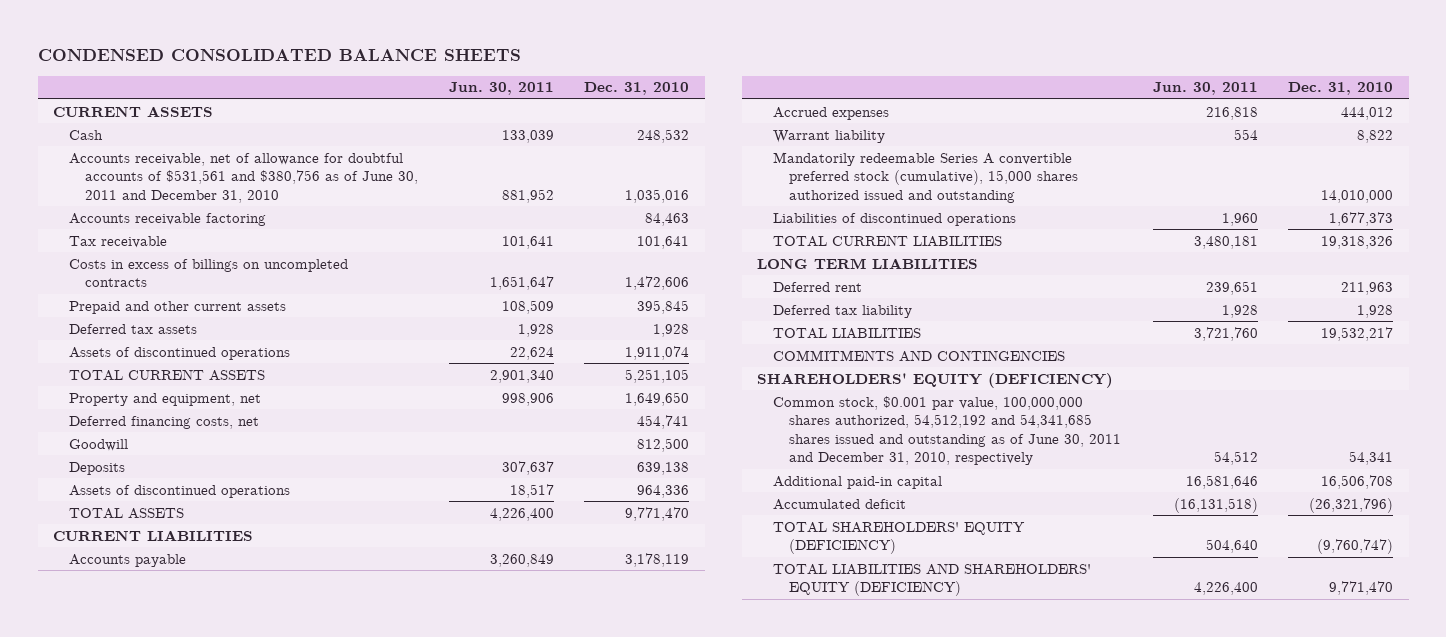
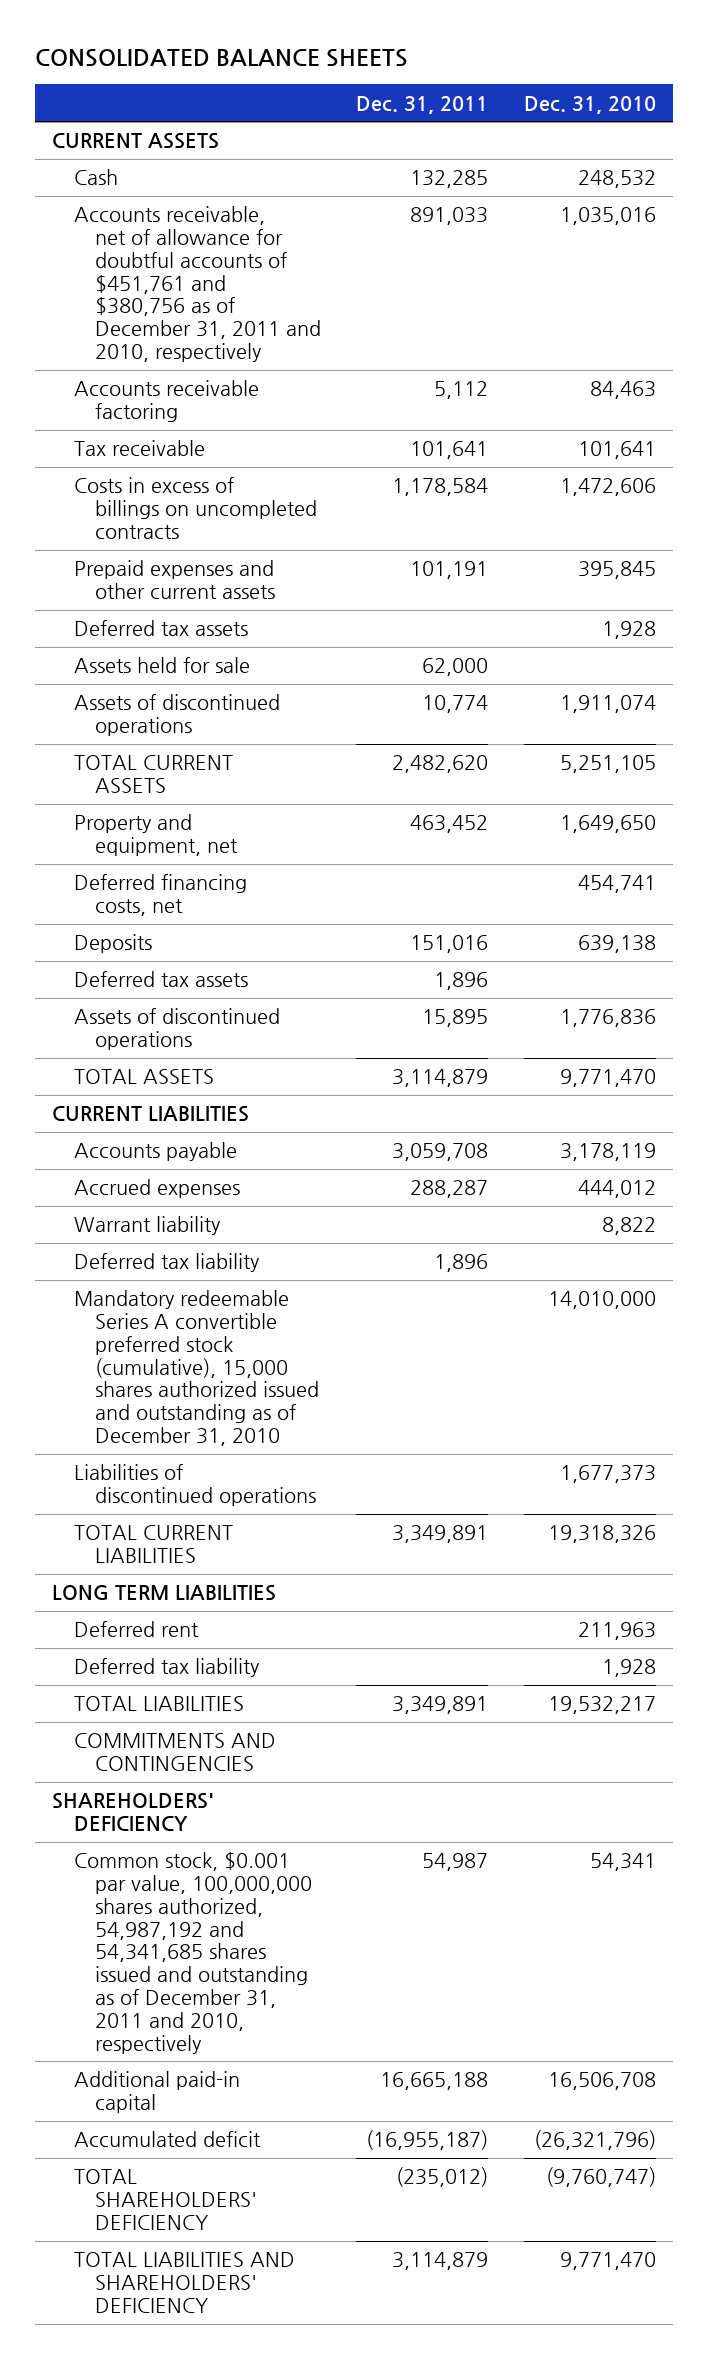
- CONDENSED CONSOLIDATED BALANCE SHEETS
+ CONSOLIDATED BALANCE SHEETS
- | Jun. 30, 2011 | Dec. 31, 2010
+ | Dec. 31, 2011 | Dec. 31, 2010
- Accounts receivable, net of allowance for doubtful accounts of $531,561 and $380,756 as of June 30, 2011 and December 31, 2010 | 881,952 | 1,035,016
+ Accounts receivable, net of allowance for doubtful accounts of $451,761 and $380,756 as of December 31, 2011 and 2010, respectively | 891,033 | 1,035,016
- Prepaid and other current assets | 108,509 | 395,845
+ Prepaid expenses and other current assets | 101,191 | 395,845
+ Assets held for sale | 62,000 |
- Goodwill | | 812,500
- Assets of discontinued operations | 18,517 | 964,336
+ Deferred tax assets | 1,896 |
+ Assets of discontinued operations | 15,895 | 1,776,836
- Mandatorily redeemable Series A convertible preferred stock (cumulative), 15,000 shares authorized issued and outstanding | | 14,010,000
+ Deferred tax liability | 1,896 |
+ Mandatory redeemable Series A convertible preferred stock (cumulative), 15,000 shares authorized issued and outstanding as of December 31, 2010 | | 14,010,000
- SHAREHOLDERS' EQUITY (DEFICIENCY)
- Common stock, $0.001 par value, 100,000,000 shares authorized, 54,512,192 and 54,341,685 shares issued and outstanding as of June 30, 2011 and December 31, 2010, respectively | 54,512 | 54,341
+ SHAREHOLDERS' DEFICIENCY
+ Common stock, $0.001 par value, 100,000,000 shares authorized, 54,987,192 and 54,341,685 shares issued and outstanding as of December 31, 2011 and 2010, respectively | 54,987 | 54,341
- TOTAL SHAREHOLDERS' EQUITY (DEFICIENCY) | 504,640 | (9,760,747)
- TOTAL LIABILITIES AND SHAREHOLDERS' EQUITY (DEFICIENCY) | 4,226,400 | 9,771,470
+ TOTAL SHAREHOLDERS' DEFICIENCY | (235,012) | (9,760,747)
+ TOTAL LIABILITIES AND SHAREHOLDERS' DEFICIENCY | 3,114,879 | 9,771,470

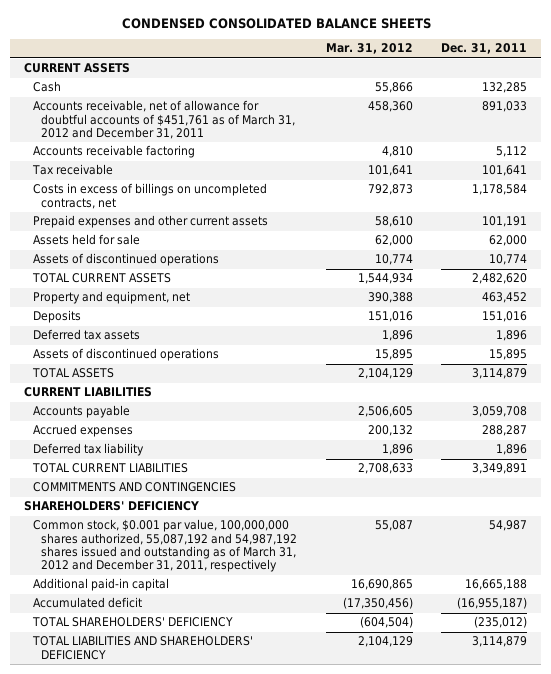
- CONSOLIDATED BALANCE SHEETS
+ CONDENSED CONSOLIDATED BALANCE SHEETS
- | Dec. 31, 2011 | Dec. 31, 2010
+ | Mar. 31, 2012 | Dec. 31, 2011
- Accounts receivable, net of allowance for doubtful accounts of $451,761 and $380,756 as of December 31, 2011 and 2010, respectively | 891,033 | 1,035,016
+ Accounts receivable, net of allowance for doubtful accounts of $451,761 as of March 31, 2012 and December 31, 2011 | 458,360 | 891,033
- Costs in excess of billings on uncompleted contracts | 1,178,584 | 1,472,606
+ Costs in excess of billings on uncompleted contracts, net | 792,873 | 1,178,584
- Deferred tax assets | | 1,928
- Deferred financing costs, net | | 454,741
- Warrant liability | | 8,822
- Mandatory redeemable Series A convertible preferred stock (cumulative), 15,000 shares authorized issued and outstanding as of December 31, 2010 | | 14,010,000
- Liabilities of discontinued operations | | 1,677,373
- LONG TERM LIABILITIES
- Deferred rent | | 211,963
- Deferred tax liability | | 1,928
- TOTAL LIABILITIES | 3,349,891 | 19,532,217
- Common stock, $0.001 par value, 100,000,000 shares authorized, 54,987,192 and 54,341,685 shares issued and outstanding as of December 31, 2011 and 2010, respectively | 54,987 | 54,341
+ Common stock, $0.001 par value, 100,000,000 shares authorized, 55,087,192 and 54,987,192 shares issued and outstanding as of March 31, 2012 and December 31, 2011, respectively | 55,087 | 54,987

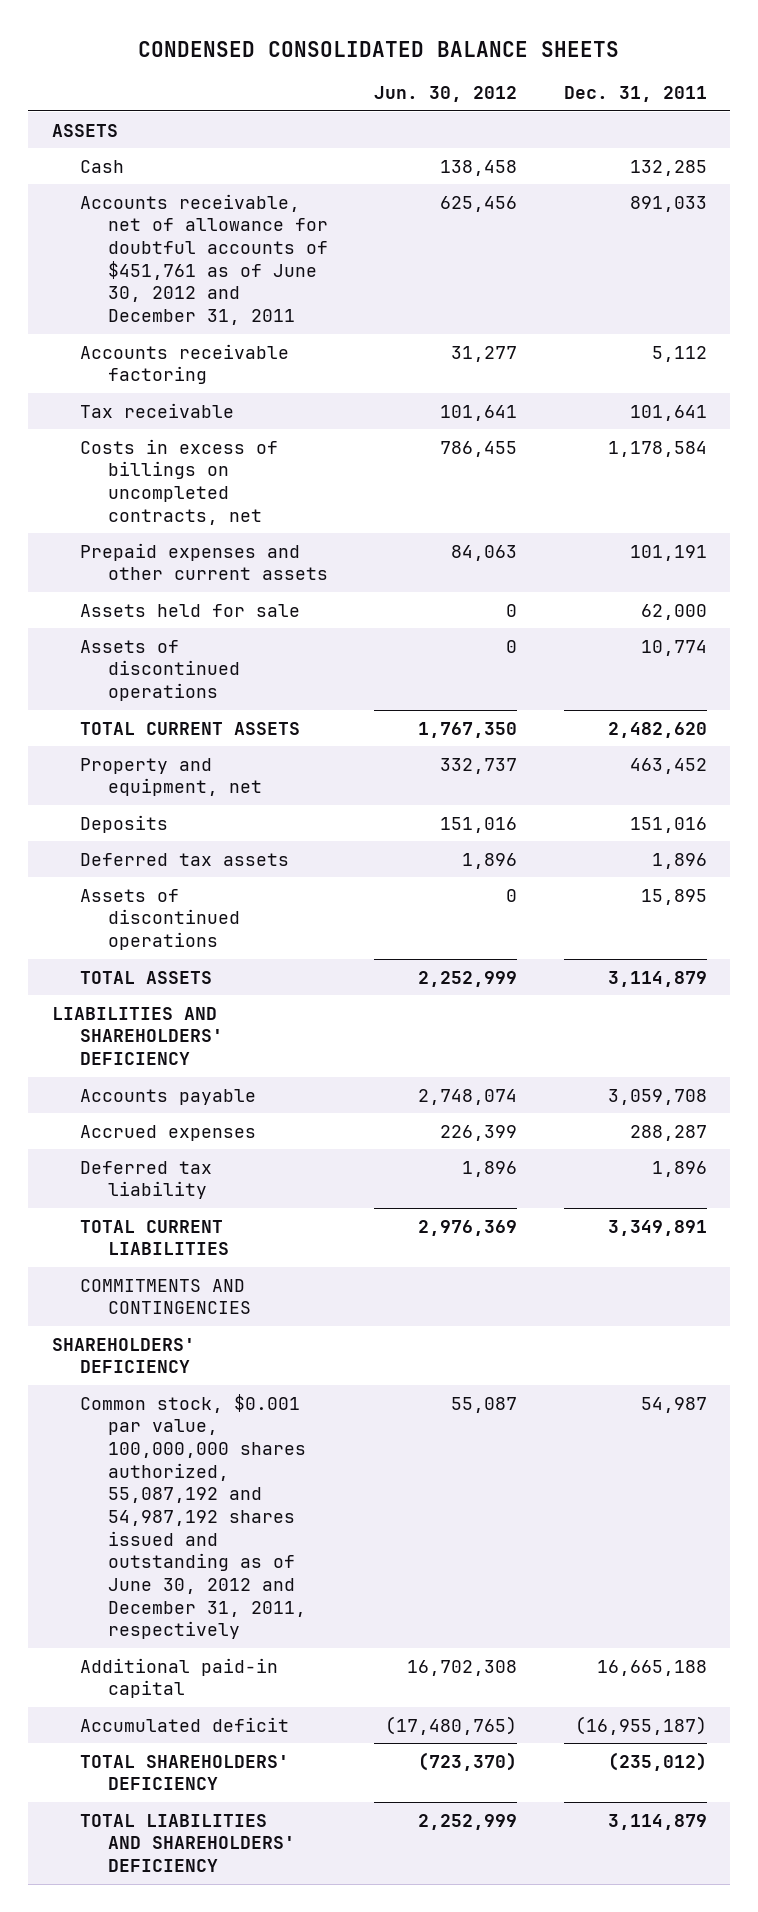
- | Mar. 31, 2012 | Dec. 31, 2011
+ | Jun. 30, 2012 | Dec. 31, 2011
- CURRENT ASSETS
+ ASSETS
- Accounts receivable, net of allowance for doubtful accounts of $451,761 as of March 31, 2012 and December 31, 2011 | 458,360 | 891,033
+ Accounts receivable, net of allowance for doubtful accounts of $451,761 as of June 30, 2012 and December 31, 2011 | 625,456 | 891,033
- CURRENT LIABILITIES
+ LIABILITIES AND SHAREHOLDERS' DEFICIENCY
- Common stock, $0.001 par value, 100,000,000 shares authorized, 55,087,192 and 54,987,192 shares issued and outstanding as of March 31, 2012 and December 31, 2011, respectively | 55,087 | 54,987
+ Common stock, $0.001 par value, 100,000,000 shares authorized, 55,087,192 and 54,987,192 shares issued and outstanding as of June 30, 2012 and December 31, 2011, respectively | 55,087 | 54,987

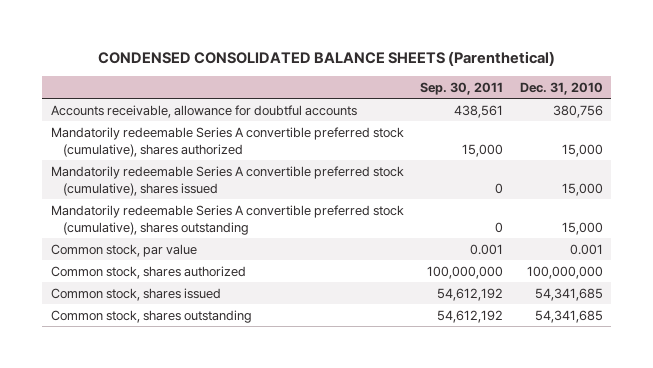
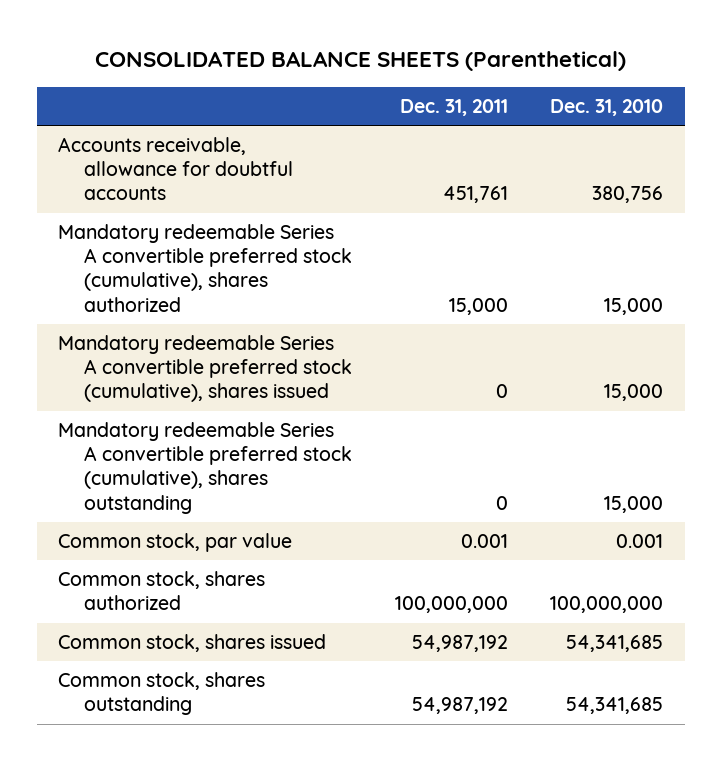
- CONDENSED CONSOLIDATED BALANCE SHEETS (Parenthetical)
+ CONSOLIDATED BALANCE SHEETS (Parenthetical)
- | Sep. 30, 2011 | Dec. 31, 2010
+ | Dec. 31, 2011 | Dec. 31, 2010
- Mandatorily redeemable Series A convertible preferred stock (cumulative), shares authorized | 15,000 | 15,000
- Mandatorily redeemable Series A convertible preferred stock (cumulative), shares issued | 0 | 15,000
- Mandatorily redeemable Series A convertible preferred stock (cumulative), shares outstanding | 0 | 15,000
+ Mandatory redeemable Series A convertible preferred stock (cumulative), shares authorized | 15,000 | 15,000
+ Mandatory redeemable Series A convertible preferred stock (cumulative), shares issued | 0 | 15,000
+ Mandatory redeemable Series A convertible preferred stock (cumulative), shares outstanding | 0 | 15,000

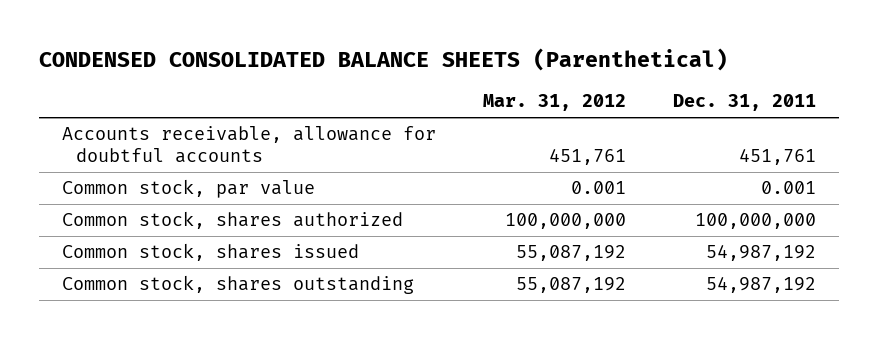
- CONSOLIDATED BALANCE SHEETS (Parenthetical)
+ CONDENSED CONSOLIDATED BALANCE SHEETS (Parenthetical)
- | Dec. 31, 2011 | Dec. 31, 2010
+ | Mar. 31, 2012 | Dec. 31, 2011
- Mandatory redeemable Series A convertible preferred stock (cumulative), shares authorized | 15,000 | 15,000
- Mandatory redeemable Series A convertible preferred stock (cumulative), shares issued | 0 | 15,000
- Mandatory redeemable Series A convertible preferred stock (cumulative), shares outstanding | 0 | 15,000

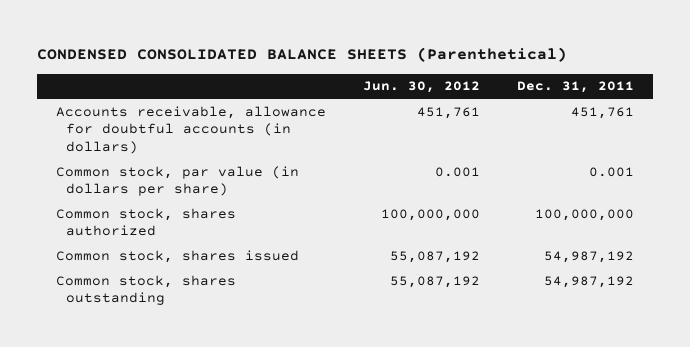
- | Mar. 31, 2012 | Dec. 31, 2011
+ | Jun. 30, 2012 | Dec. 31, 2011
- Accounts receivable, allowance for doubtful accounts | 451,761 | 451,761
- Common stock, par value | 0.001 | 0.001
+ Accounts receivable, allowance for doubtful accounts (in dollars) | 451,761 | 451,761
+ Common stock, par value (in dollars per share) | 0.001 | 0.001

